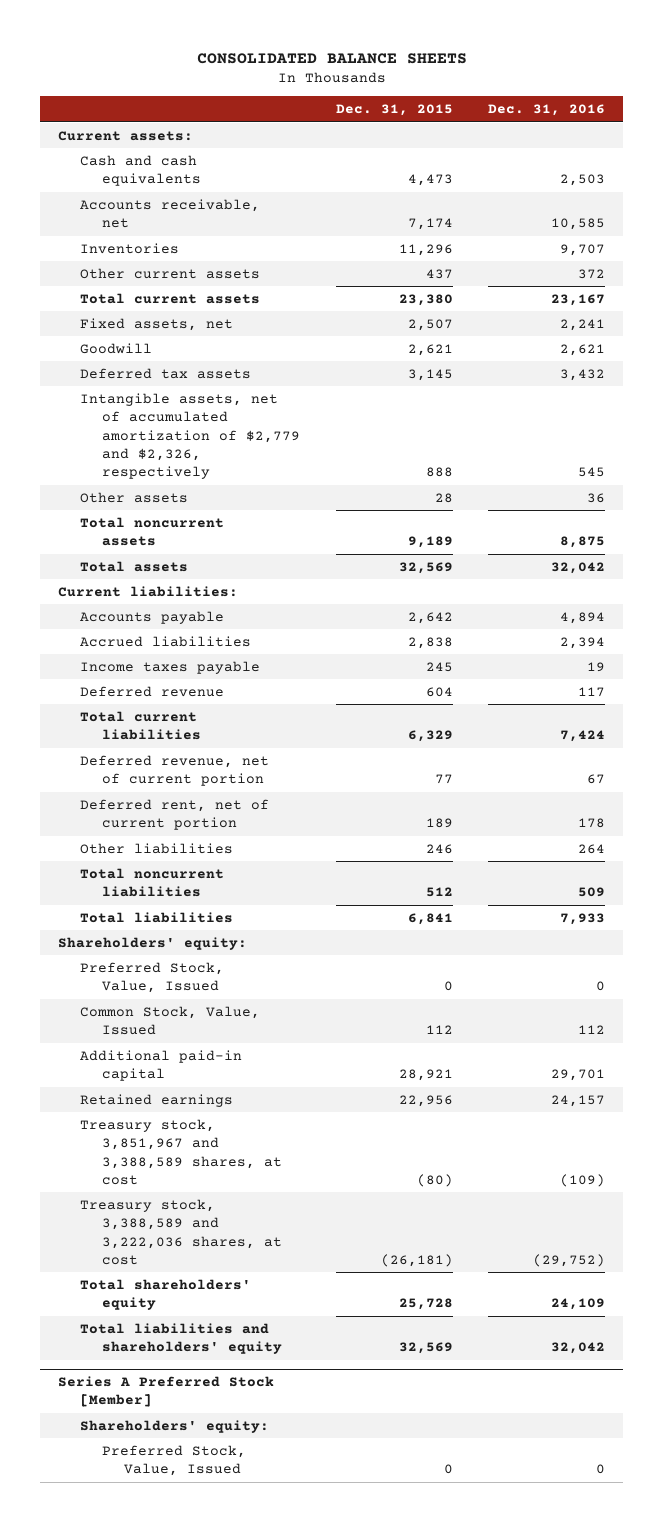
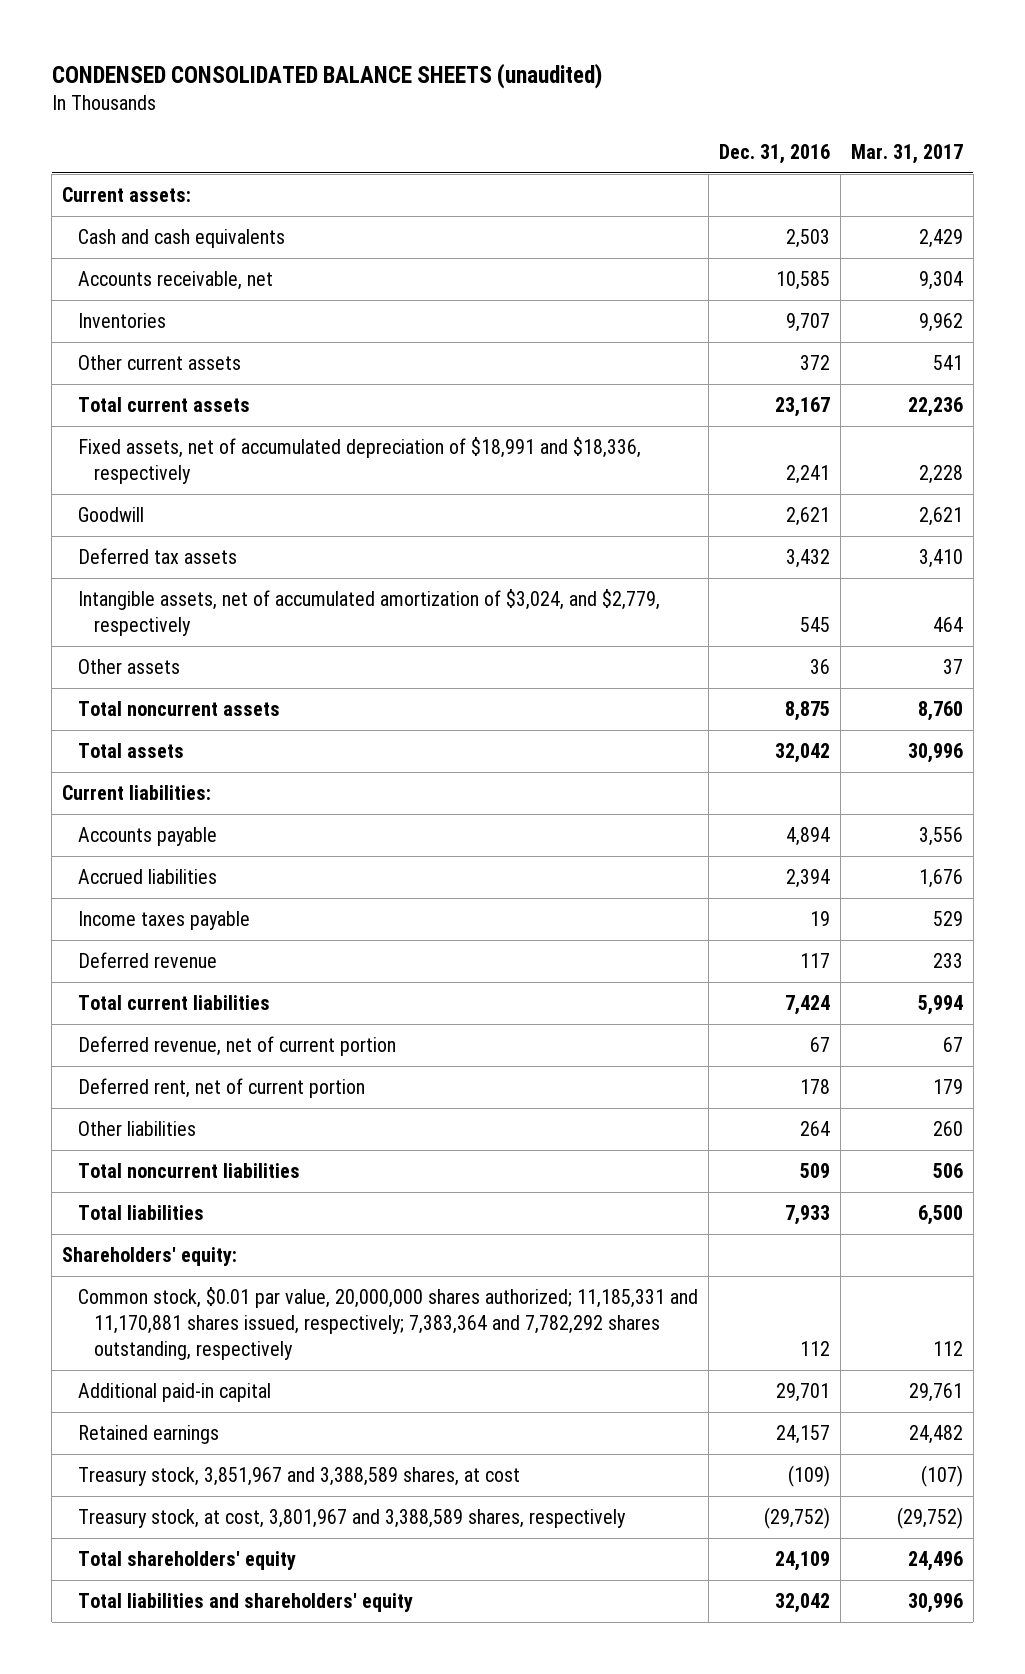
- CONSOLIDATED BALANCE SHEETS
+ CONDENSED CONSOLIDATED BALANCE SHEETS (unaudited)
- | Dec. 31, 2015 | Dec. 31, 2016
+ | Dec. 31, 2016 | Mar. 31, 2017
- Fixed assets, net | 2,507 | 2,241
+ Fixed assets, net of accumulated depreciation of $18,991 and $18,336, respectively | 2,241 | 2,228
- Intangible assets, net of accumulated amortization of $2,779 and $2,326, respectively | 888 | 545
+ Intangible assets, net of accumulated amortization of $3,024, and $2,779, respectively | 545 | 464
- Preferred Stock, Value, Issued | 0 | 0
- Common Stock, Value, Issued | 112 | 112
+ Common stock, $0.01 par value, 20,000,000 shares authorized; 11,185,331 and 11,170,881 shares issued, respectively; 7,383,364 and 7,782,292 shares outstanding, respectively | 112 | 112
- Treasury stock, 3,388,589 and 3,222,036 shares, at cost | (26,181) | (29,752)
+ Treasury stock, at cost, 3,801,967 and 3,388,589 shares, respectively | (29,752) | (29,752)
- Series A Preferred Stock [Member]
- Shareholders' equity:
- Preferred Stock, Value, Issued | 0 | 0

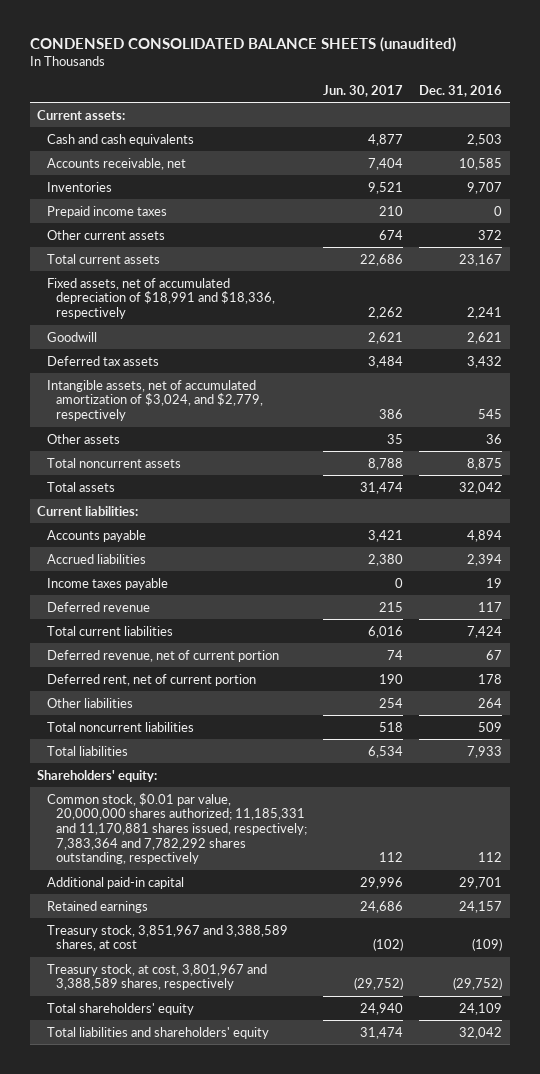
- | Dec. 31, 2016 | Mar. 31, 2017
+ | Jun. 30, 2017 | Dec. 31, 2016
+ Prepaid income taxes | 210 | 0

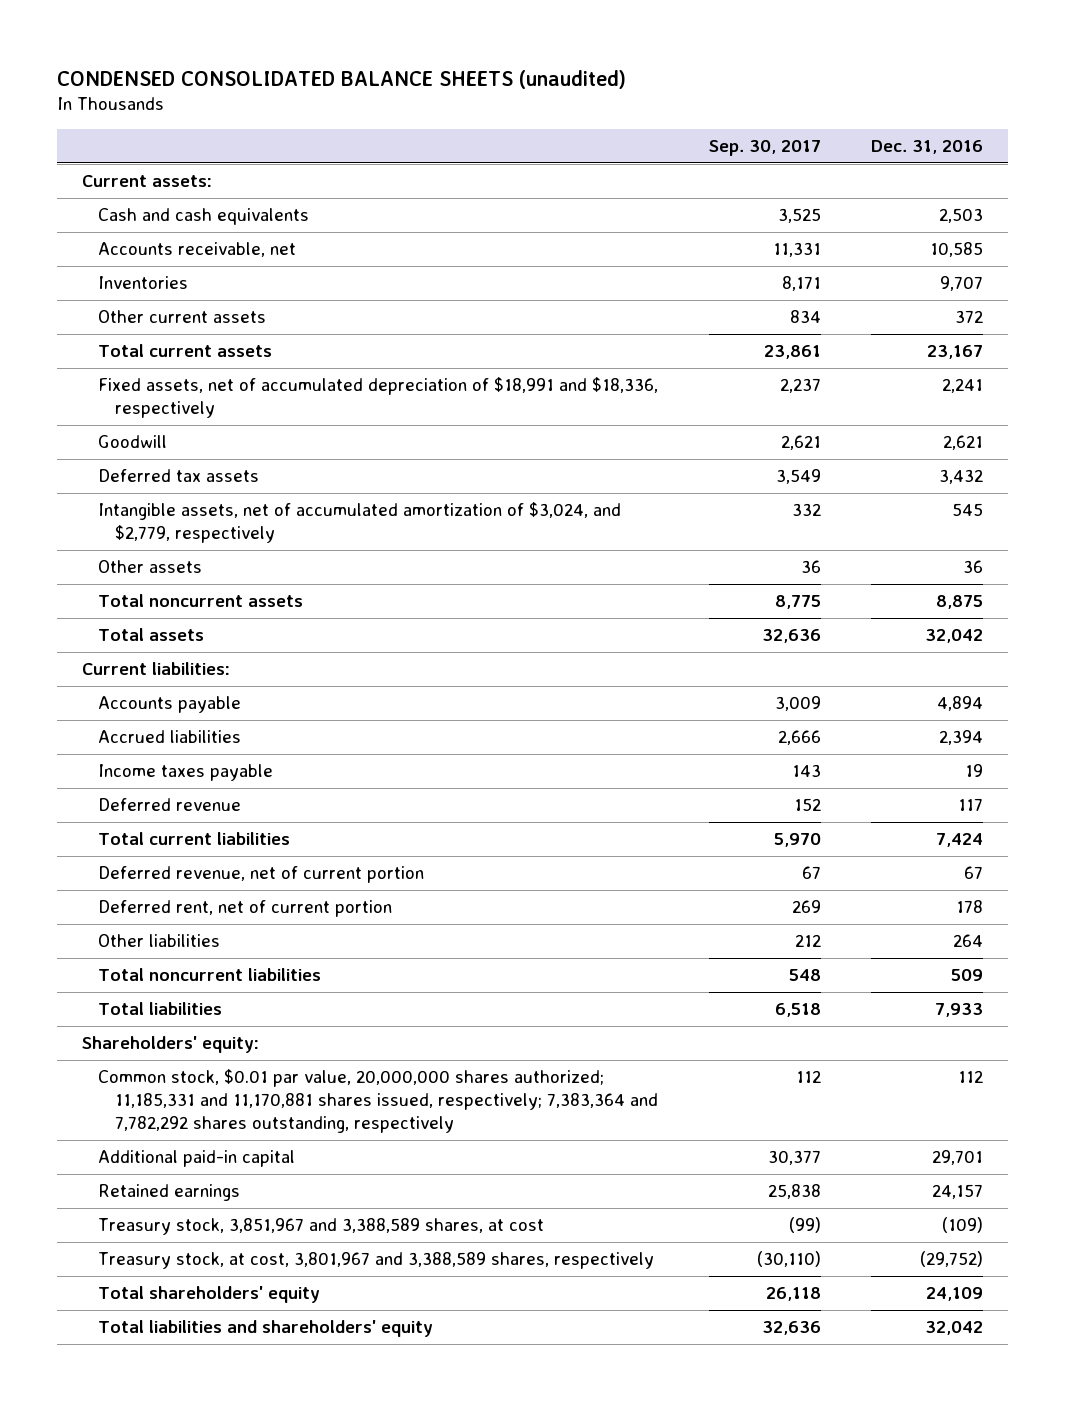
- | Jun. 30, 2017 | Dec. 31, 2016
+ | Sep. 30, 2017 | Dec. 31, 2016
- Prepaid income taxes | 210 | 0

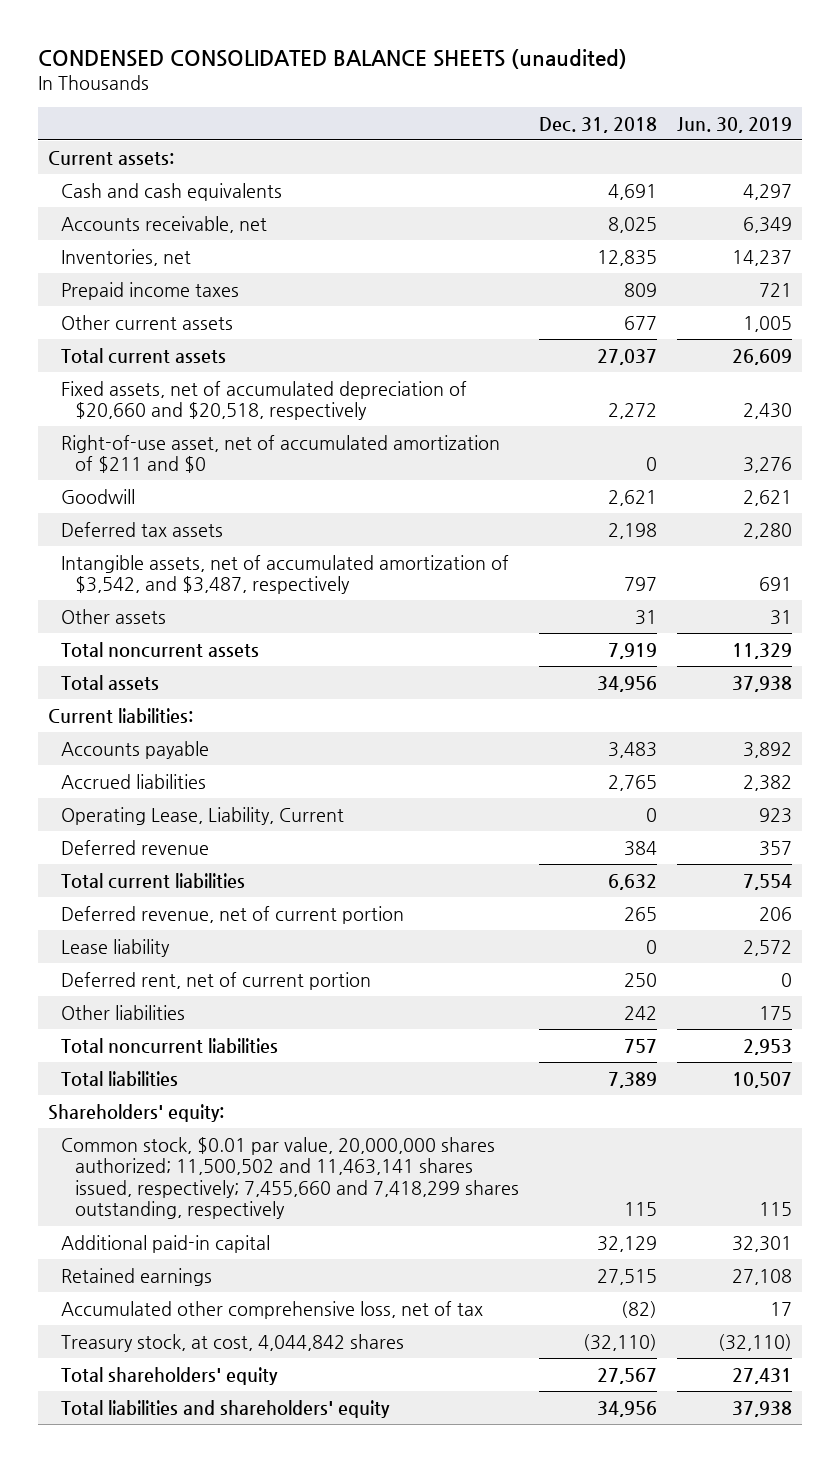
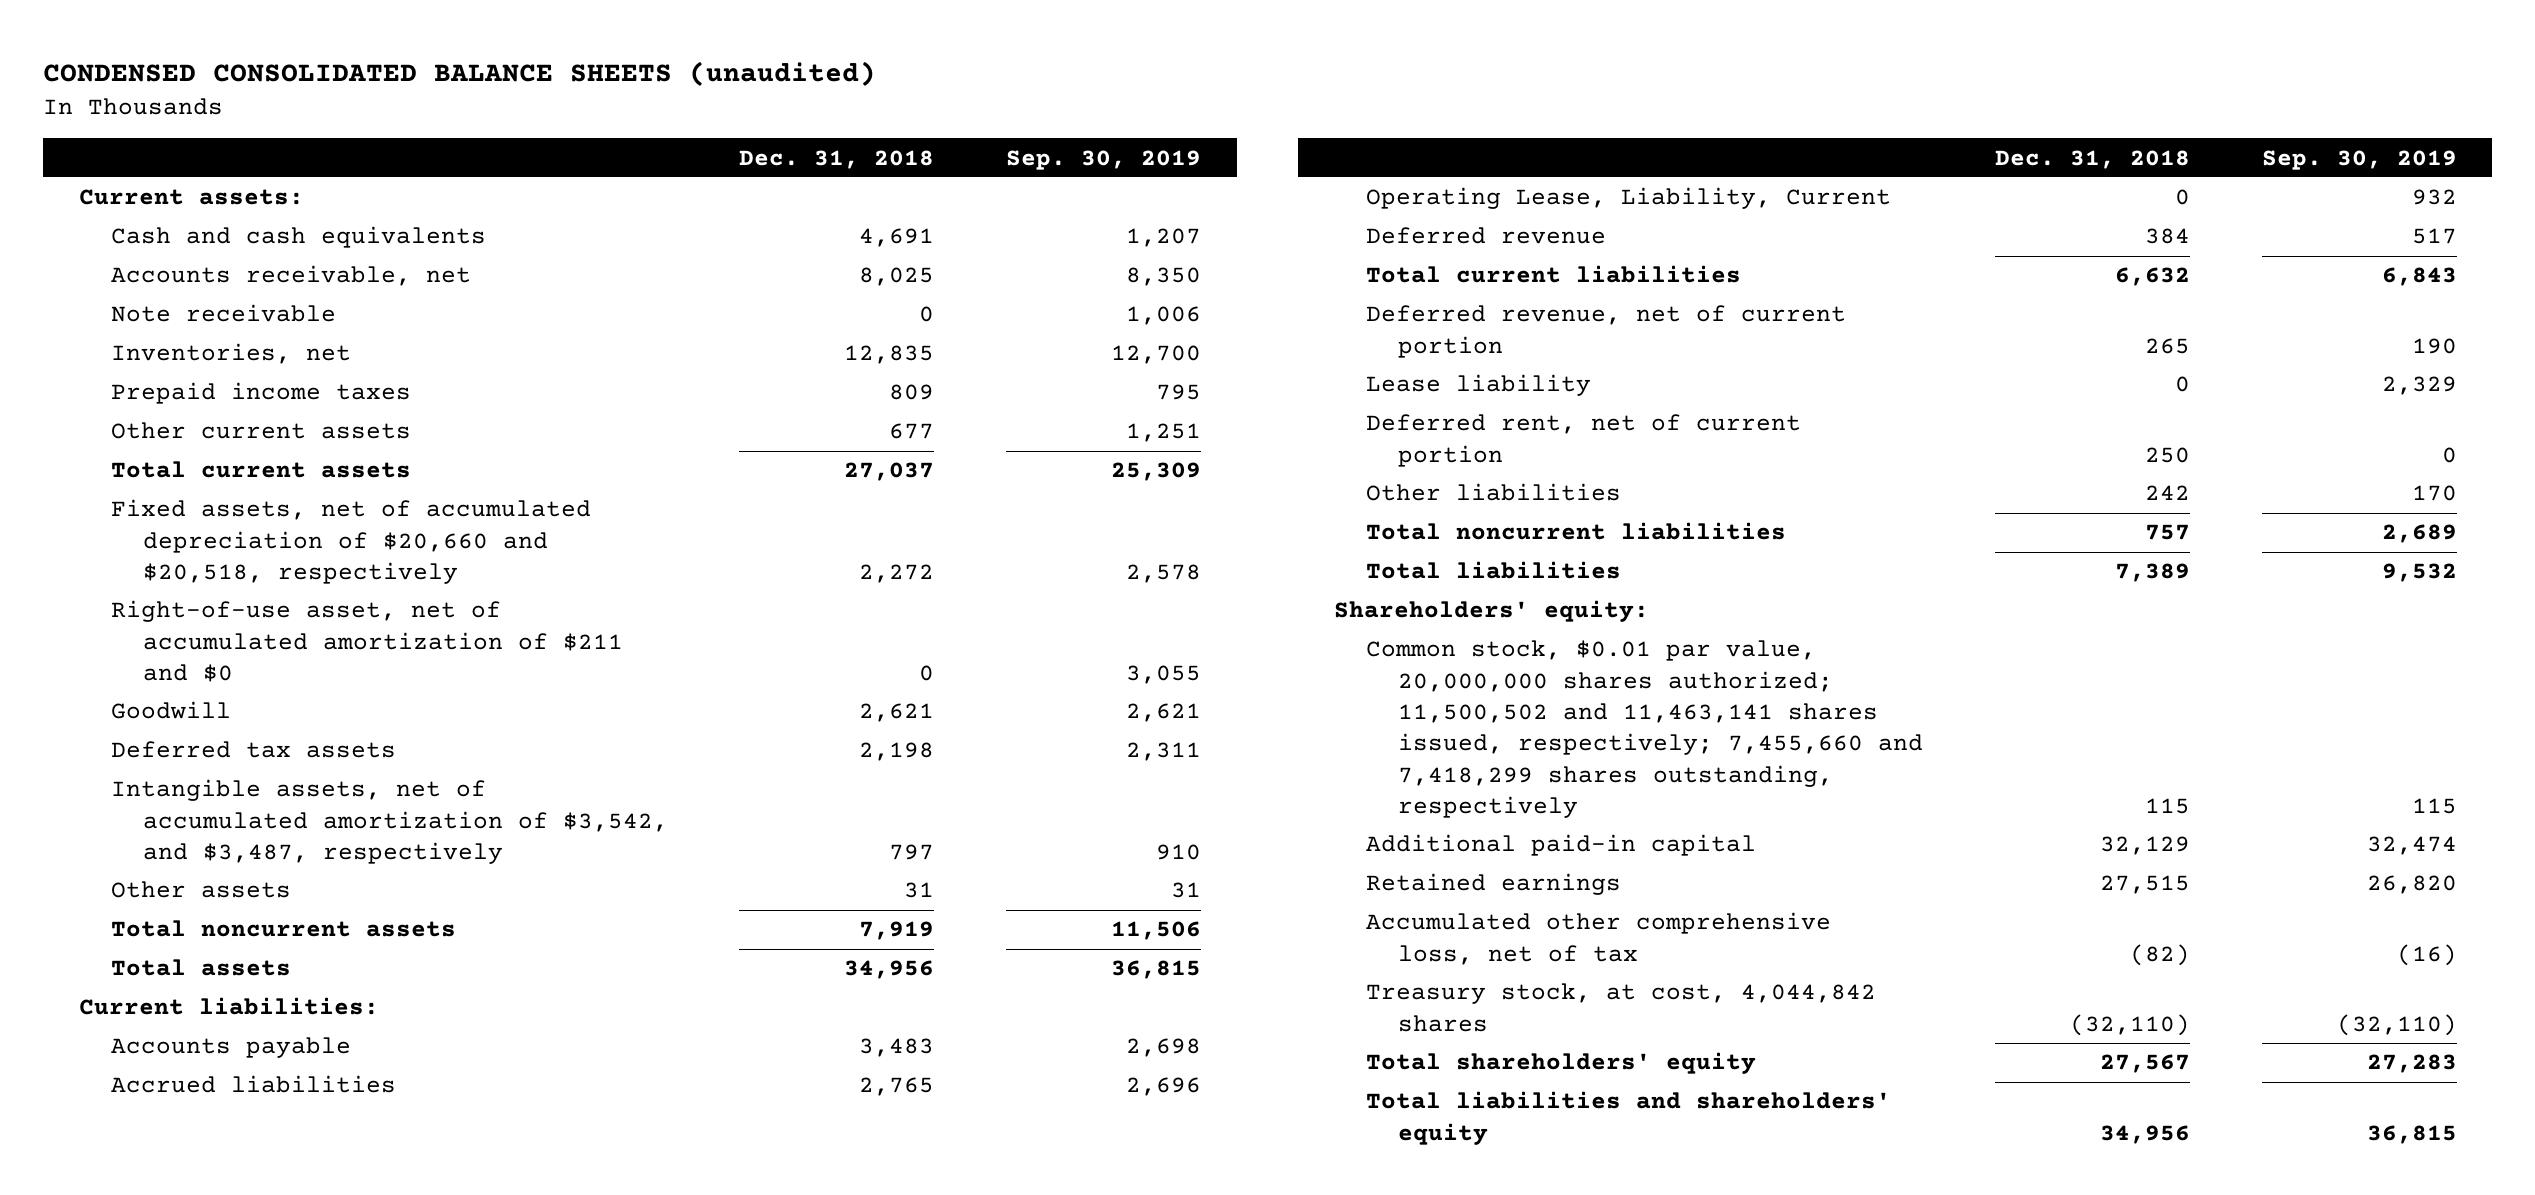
- | Dec. 31, 2018 | Jun. 30, 2019
+ | Dec. 31, 2018 | Sep. 30, 2019
+ Note receivable | 0 | 1,006

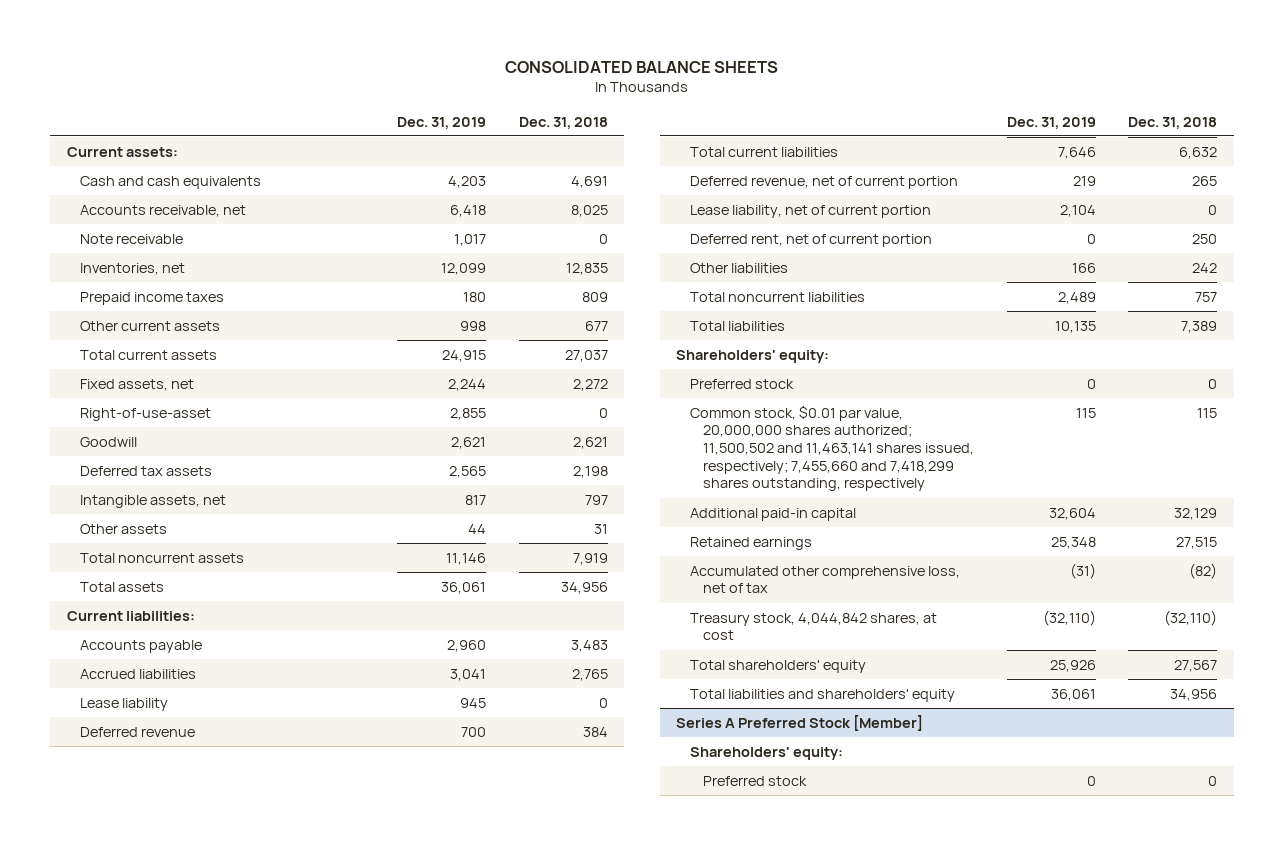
- CONDENSED CONSOLIDATED BALANCE SHEETS (unaudited)
+ CONSOLIDATED BALANCE SHEETS
- | Dec. 31, 2018 | Sep. 30, 2019
+ | Dec. 31, 2019 | Dec. 31, 2018
- Fixed assets, net of accumulated depreciation of $20,660 and $20,518, respectively | 2,272 | 2,578
- Right-of-use asset, net of accumulated amortization of $211 and $0 | 0 | 3,055
+ Fixed assets, net | 2,244 | 2,272
+ Right-of-use-asset | 2,855 | 0
- Intangible assets, net of accumulated amortization of $3,542, and $3,487, respectively | 797 | 910
+ Intangible assets, net | 817 | 797
- Operating Lease, Liability, Current | 0 | 932
moved up: Lease liability | 945 | 0
+ Lease liability, net of current portion | 2,104 | 0
+ Preferred stock | 0 | 0
- Treasury stock, at cost, 4,044,842 shares | (32,110) | (32,110)
+ Treasury stock, 4,044,842 shares, at cost | (32,110) | (32,110)
+ Series A Preferred Stock [Member]
+ Shareholders' equity:
+ Preferred stock | 0 | 0

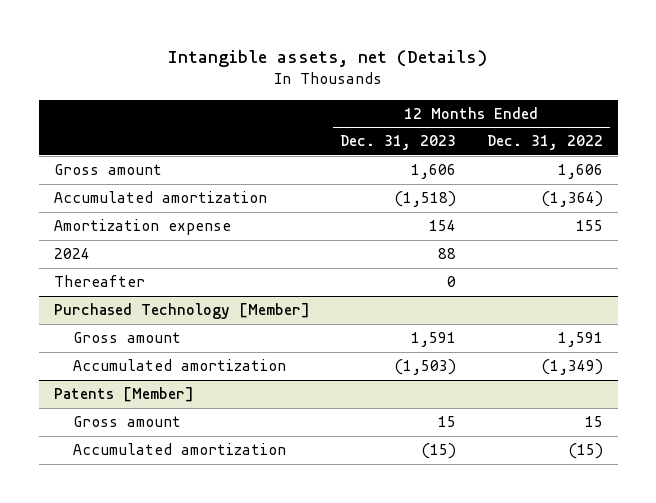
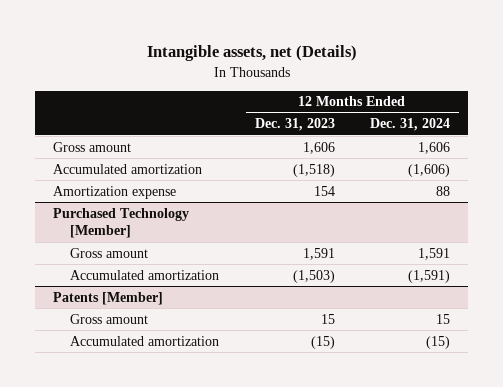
- | 12 Months Ended Dec. 31, 2023 | 12 Months Ended Dec. 31, 2022
+ | 12 Months Ended Dec. 31, 2023 | 12 Months Ended Dec. 31, 2024
- 2024 | 88 |
- Thereafter | 0 |

